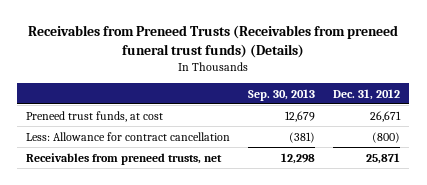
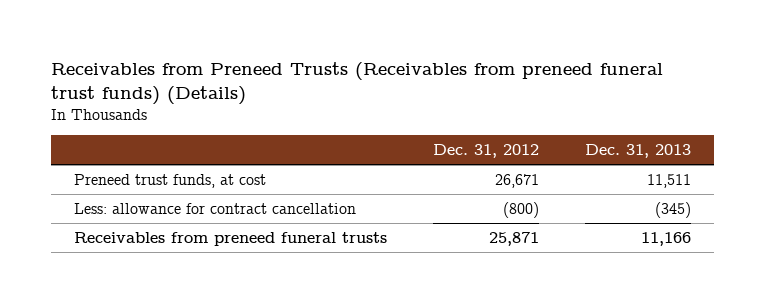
- | Sep. 30, 2013 | Dec. 31, 2012
+ | Dec. 31, 2012 | Dec. 31, 2013
- Less: Allowance for contract cancellation | (381) | (800)
- Receivables from preneed trusts, net | 12,298 | 25,871
+ Less: allowance for contract cancellation | (800) | (345)
+ Receivables from preneed funeral trusts | 25,871 | 11,166

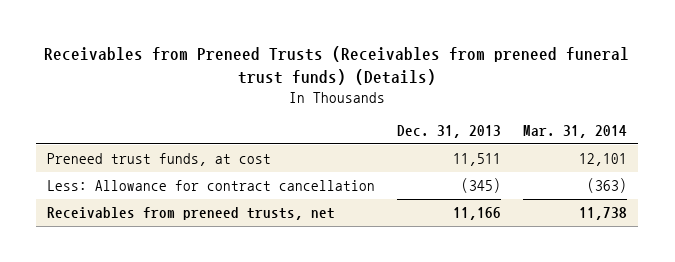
- | Dec. 31, 2012 | Dec. 31, 2013
+ | Dec. 31, 2013 | Mar. 31, 2014
- Less: allowance for contract cancellation | (800) | (345)
- Receivables from preneed funeral trusts | 25,871 | 11,166
+ Less: Allowance for contract cancellation | (345) | (363)
+ Receivables from preneed trusts, net | 11,166 | 11,738

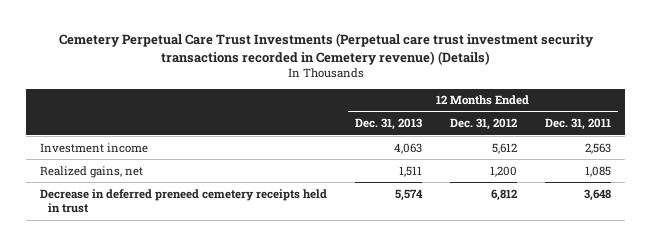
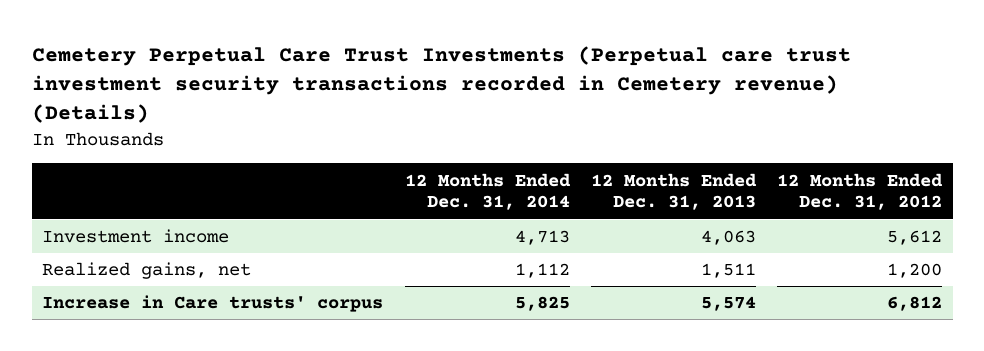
- | 12 Months Ended Dec. 31, 2013 | 12 Months Ended Dec. 31, 2012 | 12 Months Ended Dec. 31, 2011
+ | 12 Months Ended Dec. 31, 2014 | 12 Months Ended Dec. 31, 2013 | 12 Months Ended Dec. 31, 2012
- Decrease in deferred preneed cemetery receipts held in trust | 5,574 | 6,812 | 3,648
+ Increase in Care trusts' corpus | 5,825 | 5,574 | 6,812

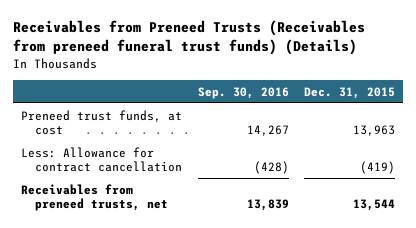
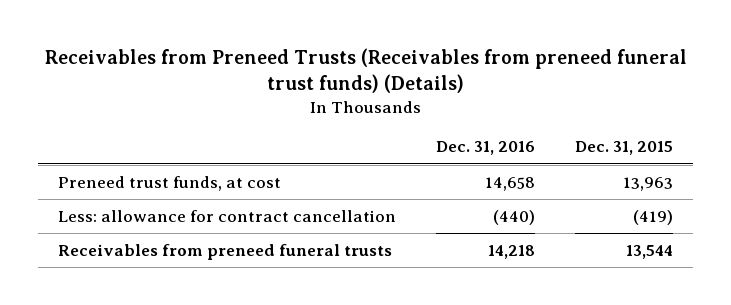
- | Sep. 30, 2016 | Dec. 31, 2015
+ | Dec. 31, 2016 | Dec. 31, 2015
- Less: Allowance for contract cancellation | (428) | (419)
- Receivables from preneed trusts, net | 13,839 | 13,544
+ Less: allowance for contract cancellation | (440) | (419)
+ Receivables from preneed funeral trusts | 14,218 | 13,544

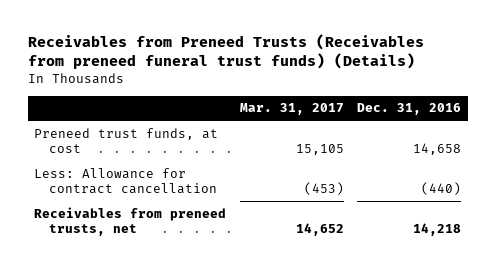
- | Dec. 31, 2016 | Dec. 31, 2015
+ | Mar. 31, 2017 | Dec. 31, 2016
- Less: allowance for contract cancellation | (440) | (419)
- Receivables from preneed funeral trusts | 14,218 | 13,544
+ Less: Allowance for contract cancellation | (453) | (440)
+ Receivables from preneed trusts, net | 14,652 | 14,218

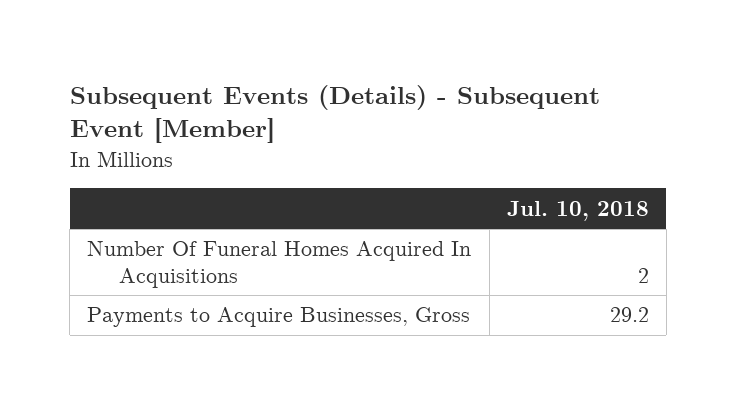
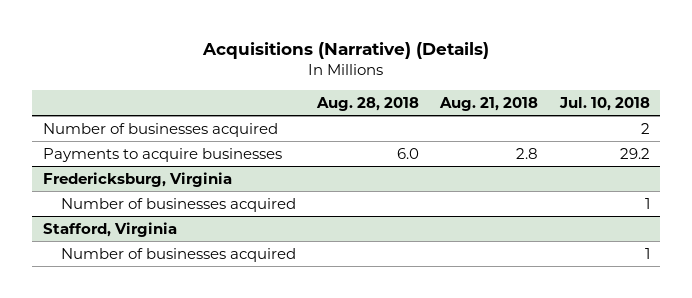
- Subsequent Events (Details) - Subsequent Event [Member]
+ Acquisitions (Narrative) (Details)
- | Jul. 10, 2018
+ | Aug. 28, 2018 | Aug. 21, 2018 | Jul. 10, 2018
- Number Of Funeral Homes Acquired In Acquisitions | 2
- Payments to Acquire Businesses, Gross | 29.2
+ Number of businesses acquired | | | 2
+ Payments to acquire businesses | 6.0 | 2.8 | 29.2
+ Fredericksburg, Virginia
+ Number of businesses acquired | | | 1
+ Stafford, Virginia
+ Number of businesses acquired | | | 1

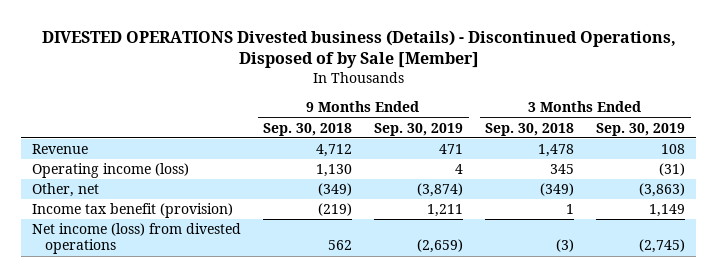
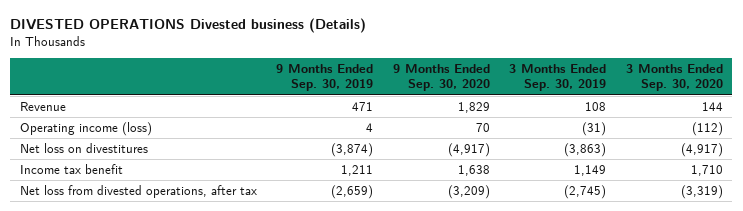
- DIVESTED OPERATIONS Divested business (Details) - Discontinued Operations, Disposed of by Sale [Member]
+ DIVESTED OPERATIONS Divested business (Details)
- | 9 Months Ended Sep. 30, 2018 | 9 Months Ended Sep. 30, 2019 | 3 Months Ended Sep. 30, 2018 | 3 Months Ended Sep. 30, 2019
+ | 9 Months Ended Sep. 30, 2019 | 9 Months Ended Sep. 30, 2020 | 3 Months Ended Sep. 30, 2019 | 3 Months Ended Sep. 30, 2020
- Other, net | (349) | (3,874) | (349) | (3,863)
- Income tax benefit (provision) | (219) | 1,211 | 1 | 1,149
- Net income (loss) from divested operations | 562 | (2,659) | (3) | (2,745)
+ Net loss on divestitures | (3,874) | (4,917) | (3,863) | (4,917)
+ Income tax benefit | 1,211 | 1,638 | 1,149 | 1,710
+ Net loss from divested operations, after tax | (2,659) | (3,209) | (2,745) | (3,319)

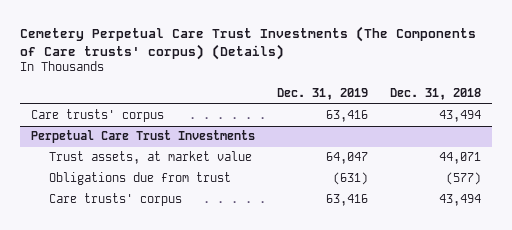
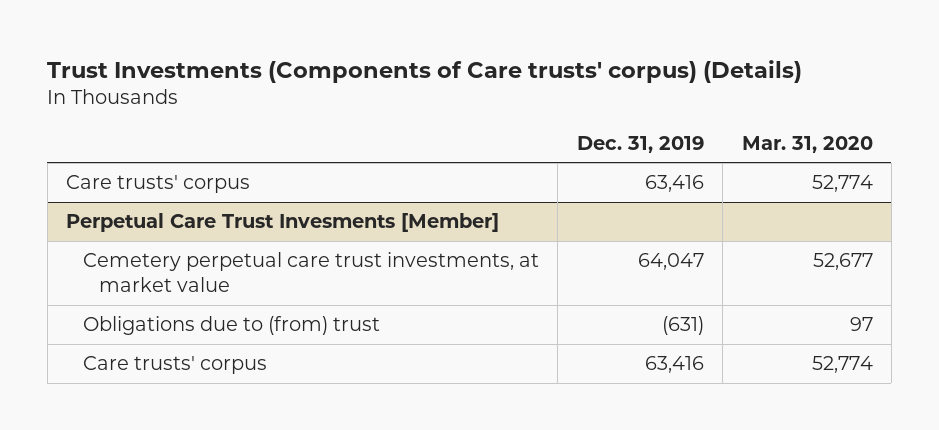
- Cemetery Perpetual Care Trust Investments (The Components of Care trusts' corpus) (Details)
+ Trust Investments (Components of Care trusts' corpus) (Details)
- | Dec. 31, 2019 | Dec. 31, 2018
+ | Dec. 31, 2019 | Mar. 31, 2020
- Perpetual Care Trust Investments
- Trust assets, at market value | 64,047 | 44,071
- Obligations due from trust | (631) | (577)
+ Perpetual Care Trust Invesments [Member]
+ Cemetery perpetual care trust investments, at market value | 64,047 | 52,677
+ Obligations due to (from) trust | (631) | 97

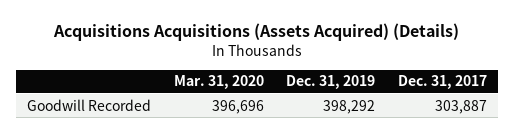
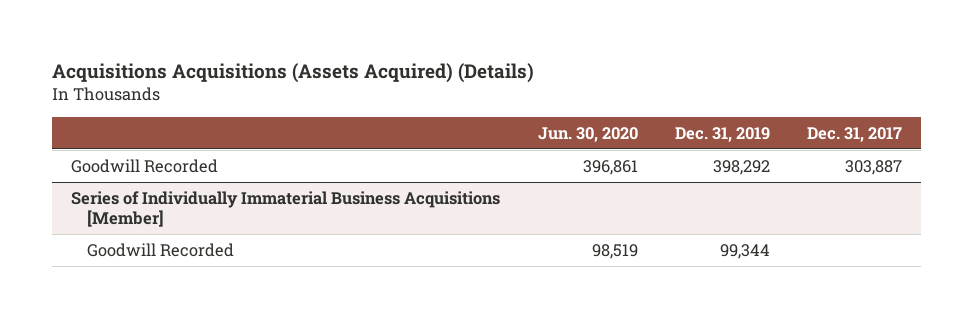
- | Mar. 31, 2020 | Dec. 31, 2019 | Dec. 31, 2017
+ | Jun. 30, 2020 | Dec. 31, 2019 | Dec. 31, 2017
+ Series of Individually Immaterial Business Acquisitions [Member]
+ Goodwill Recorded | 98,519 | 99,344 |

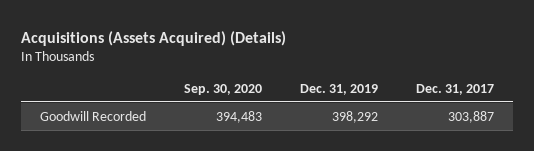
- Acquisitions Acquisitions (Assets Acquired) (Details)
+ Acquisitions (Assets Acquired) (Details)
- | Jun. 30, 2020 | Dec. 31, 2019 | Dec. 31, 2017
+ | Sep. 30, 2020 | Dec. 31, 2019 | Dec. 31, 2017
- Series of Individually Immaterial Business Acquisitions [Member]
- Goodwill Recorded | 98,519 | 99,344 |

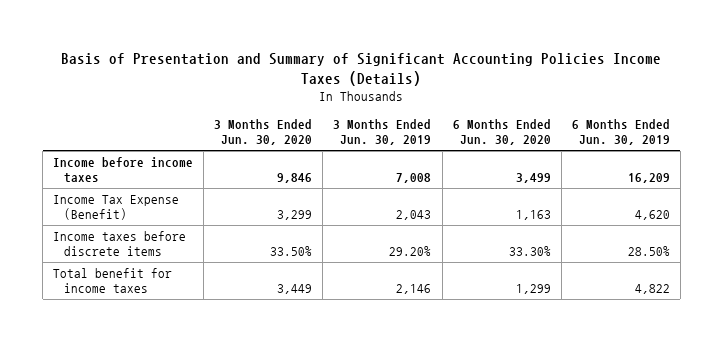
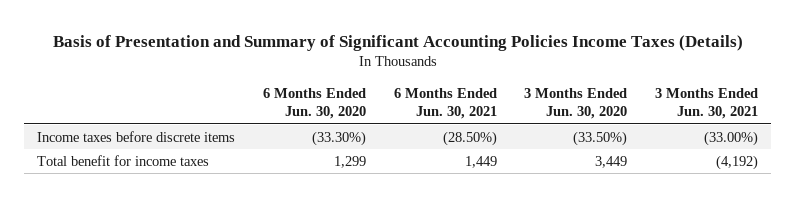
- | 3 Months Ended Jun. 30, 2020 | 3 Months Ended Jun. 30, 2019 | 6 Months Ended Jun. 30, 2020 | 6 Months Ended Jun. 30, 2019
+ | 6 Months Ended Jun. 30, 2020 | 6 Months Ended Jun. 30, 2021 | 3 Months Ended Jun. 30, 2020 | 3 Months Ended Jun. 30, 2021
- Income before income taxes | 9,846 | 7,008 | 3,499 | 16,209
- Income Tax Expense (Benefit) | 3,299 | 2,043 | 1,163 | 4,620
- Income taxes before discrete items | 33.50% | 29.20% | 33.30% | 28.50%
+ Income taxes before discrete items | (33.30%) | (28.50%) | (33.50%) | (33.00%)

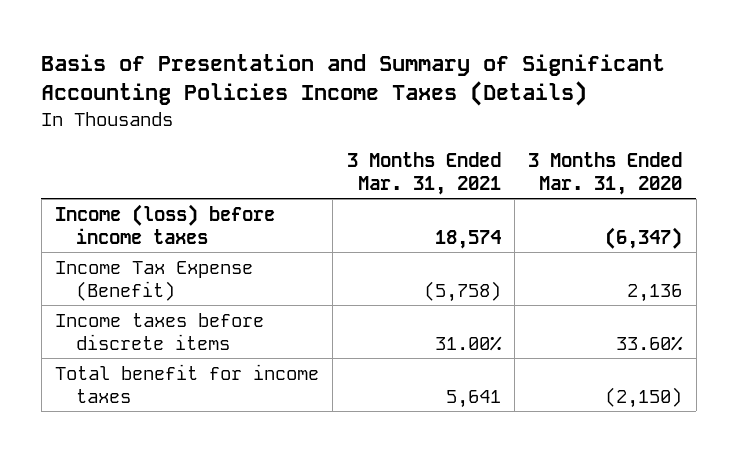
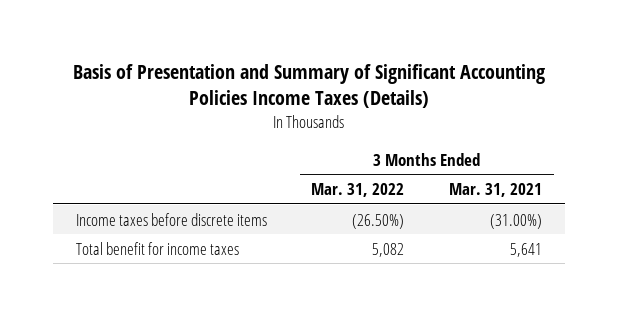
- | 3 Months Ended Mar. 31, 2021 | 3 Months Ended Mar. 31, 2020
+ | 3 Months Ended Mar. 31, 2022 | 3 Months Ended Mar. 31, 2021
- Income (loss) before income taxes | 18,574 | (6,347)
- Income Tax Expense (Benefit) | (5,758) | 2,136
- Income taxes before discrete items | 31.00% | 33.60%
+ Income taxes before discrete items | (26.50%) | (31.00%)

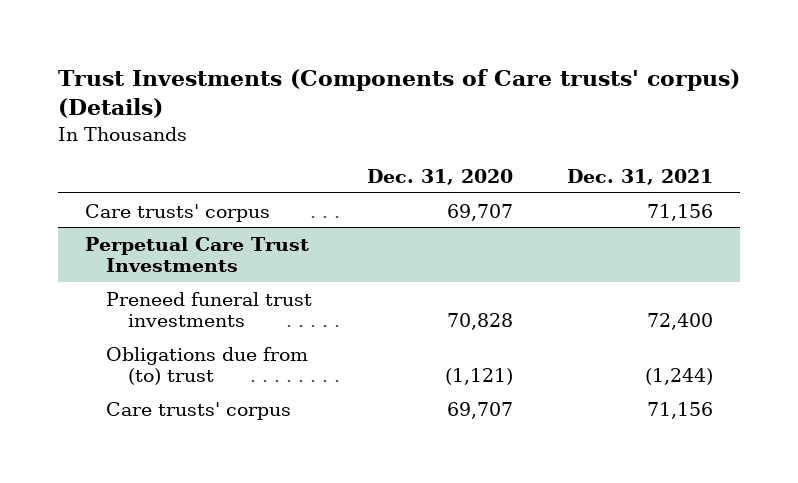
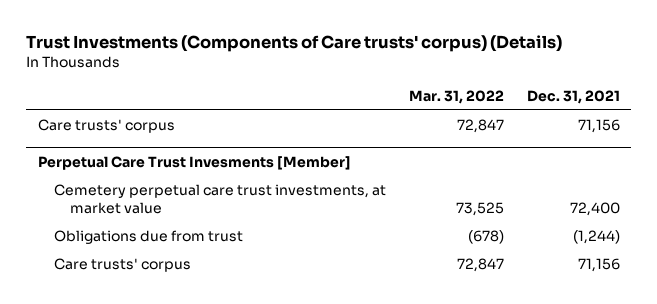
- | Dec. 31, 2020 | Dec. 31, 2021
+ | Mar. 31, 2022 | Dec. 31, 2021
- Perpetual Care Trust Investments
- Preneed funeral trust investments | 70,828 | 72,400
- Obligations due from (to) trust | (1,121) | (1,244)
+ Perpetual Care Trust Invesments [Member]
+ Cemetery perpetual care trust investments, at market value | 73,525 | 72,400
+ Obligations due from trust | (678) | (1,244)

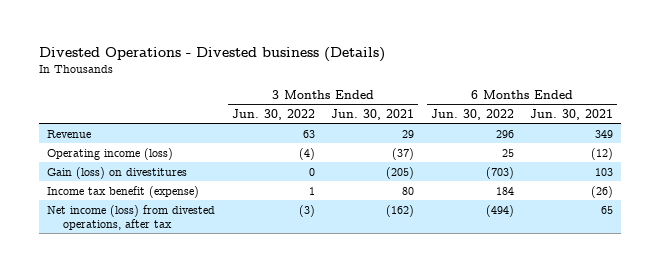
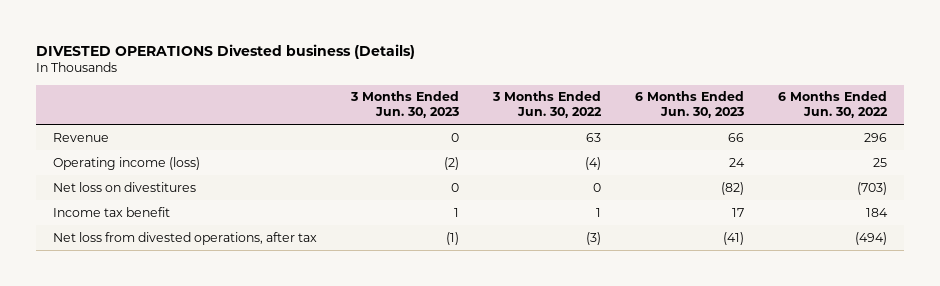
- Divested Operations - Divested business (Details)
+ DIVESTED OPERATIONS Divested business (Details)
- | 3 Months Ended Jun. 30, 2022 | 3 Months Ended Jun. 30, 2021 | 6 Months Ended Jun. 30, 2022 | 6 Months Ended Jun. 30, 2021
+ | 3 Months Ended Jun. 30, 2023 | 3 Months Ended Jun. 30, 2022 | 6 Months Ended Jun. 30, 2023 | 6 Months Ended Jun. 30, 2022
- Gain (loss) on divestitures | 0 | (205) | (703) | 103
- Income tax benefit (expense) | 1 | 80 | 184 | (26)
- Net income (loss) from divested operations, after tax | (3) | (162) | (494) | 65
+ Net loss on divestitures | 0 | 0 | (82) | (703)
+ Income tax benefit | 1 | 1 | 17 | 184
+ Net loss from divested operations, after tax | (1) | (3) | (41) | (494)

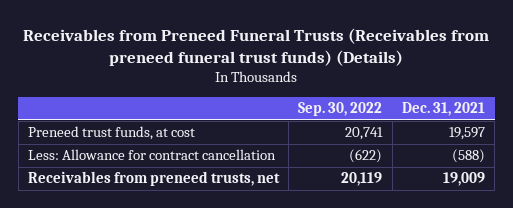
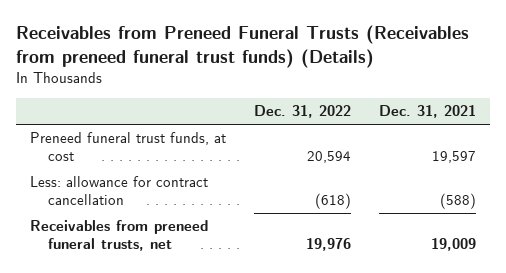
- | Sep. 30, 2022 | Dec. 31, 2021
+ | Dec. 31, 2022 | Dec. 31, 2021
- Preneed trust funds, at cost | 20,741 | 19,597
- Less: Allowance for contract cancellation | (622) | (588)
- Receivables from preneed trusts, net | 20,119 | 19,009
+ Preneed funeral trust funds, at cost | 20,594 | 19,597
+ Less: allowance for contract cancellation | (618) | (588)
+ Receivables from preneed funeral trusts, net | 19,976 | 19,009

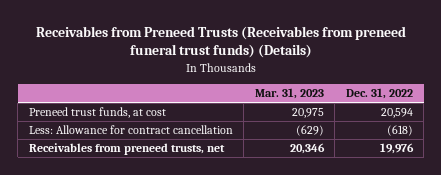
- Receivables from Preneed Funeral Trusts (Receivables from preneed funeral trust funds) (Details)
+ Receivables from Preneed Trusts (Receivables from preneed funeral trust funds) (Details)
- | Dec. 31, 2022 | Dec. 31, 2021
+ | Mar. 31, 2023 | Dec. 31, 2022
- Preneed funeral trust funds, at cost | 20,594 | 19,597
- Less: allowance for contract cancellation | (618) | (588)
- Receivables from preneed funeral trusts, net | 19,976 | 19,009
+ Preneed trust funds, at cost | 20,975 | 20,594
+ Less: Allowance for contract cancellation | (629) | (618)
+ Receivables from preneed trusts, net | 20,346 | 19,976

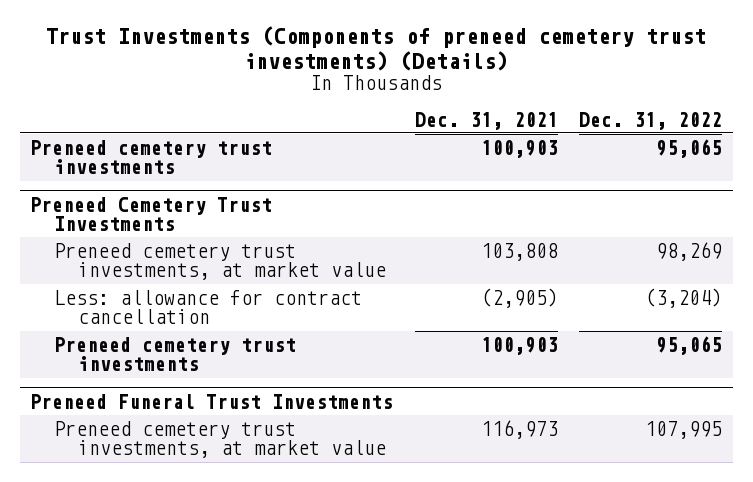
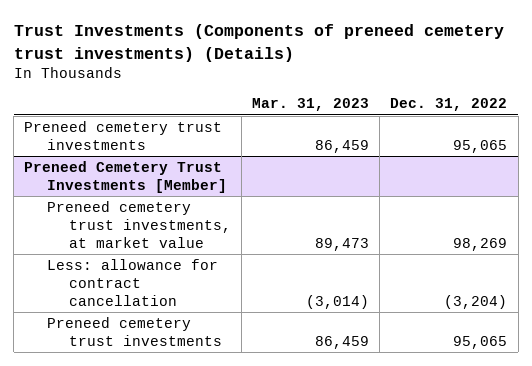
- | Dec. 31, 2021 | Dec. 31, 2022
+ | Mar. 31, 2023 | Dec. 31, 2022
- Preneed Cemetery Trust Investments
+ Preneed Cemetery Trust Investments [Member]
- Preneed Funeral Trust Investments
- Preneed cemetery trust investments, at market value | 116,973 | 107,995

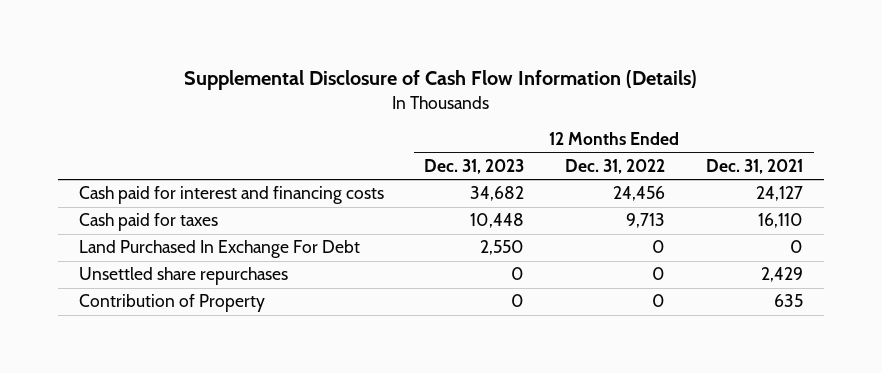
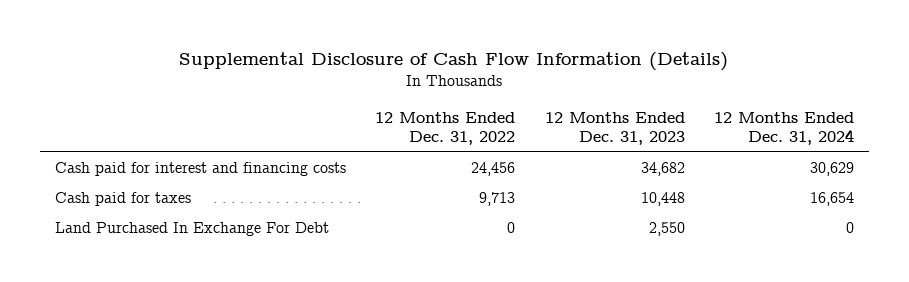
- | 12 Months Ended Dec. 31, 2023 | 12 Months Ended Dec. 31, 2022 | 12 Months Ended Dec. 31, 2021
+ | 12 Months Ended Dec. 31, 2022 | 12 Months Ended Dec. 31, 2023 | 12 Months Ended Dec. 31, 2024
- Unsettled share repurchases | 0 | 0 | 2,429
- Contribution of Property | 0 | 0 | 635

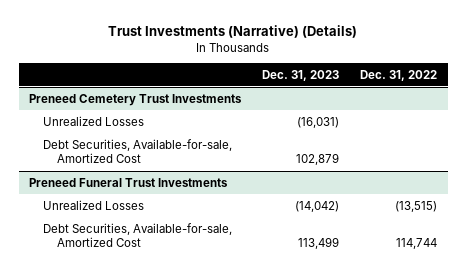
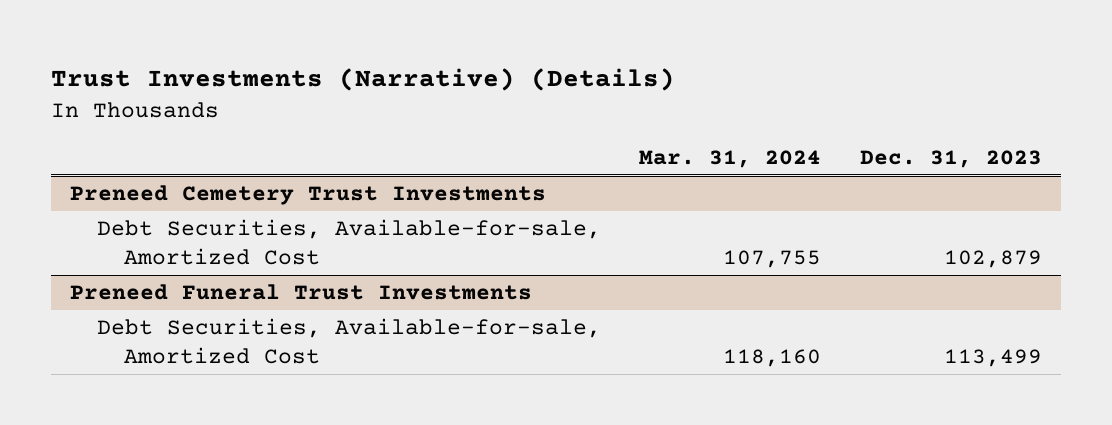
- | Dec. 31, 2023 | Dec. 31, 2022
+ | Mar. 31, 2024 | Dec. 31, 2023
@ Preneed Cemetery Trust Investments
- Unrealized Losses | (16,031) |
@ Preneed Funeral Trust Investments
- Unrealized Losses | (14,042) | (13,515)

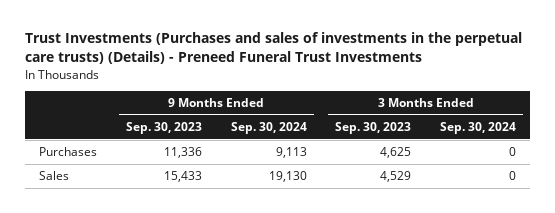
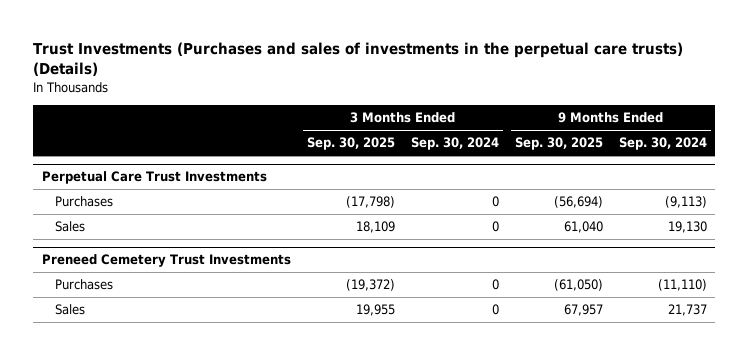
- Trust Investments (Purchases and sales of investments in the perpetual care trusts) (Details) - Preneed Funeral Trust Investments
+ Trust Investments (Purchases and sales of investments in the perpetual care trusts) (Details)
- | 9 Months Ended Sep. 30, 2023 | 9 Months Ended Sep. 30, 2024 | 3 Months Ended Sep. 30, 2023 | 3 Months Ended Sep. 30, 2024
+ | 3 Months Ended Sep. 30, 2025 | 3 Months Ended Sep. 30, 2024 | 9 Months Ended Sep. 30, 2025 | 9 Months Ended Sep. 30, 2024
- Purchases | 11,336 | 9,113 | 4,625 | 0
+ Perpetual Care Trust Investments
+ Purchases | (17,798) | 0 | (56,694) | (9,113)
+ Preneed Cemetery Trust Investments
+ Purchases | (19,372) | 0 | (61,050) | (11,110)
+ Sales | 19,955 | 0 | 67,957 | 21,737

